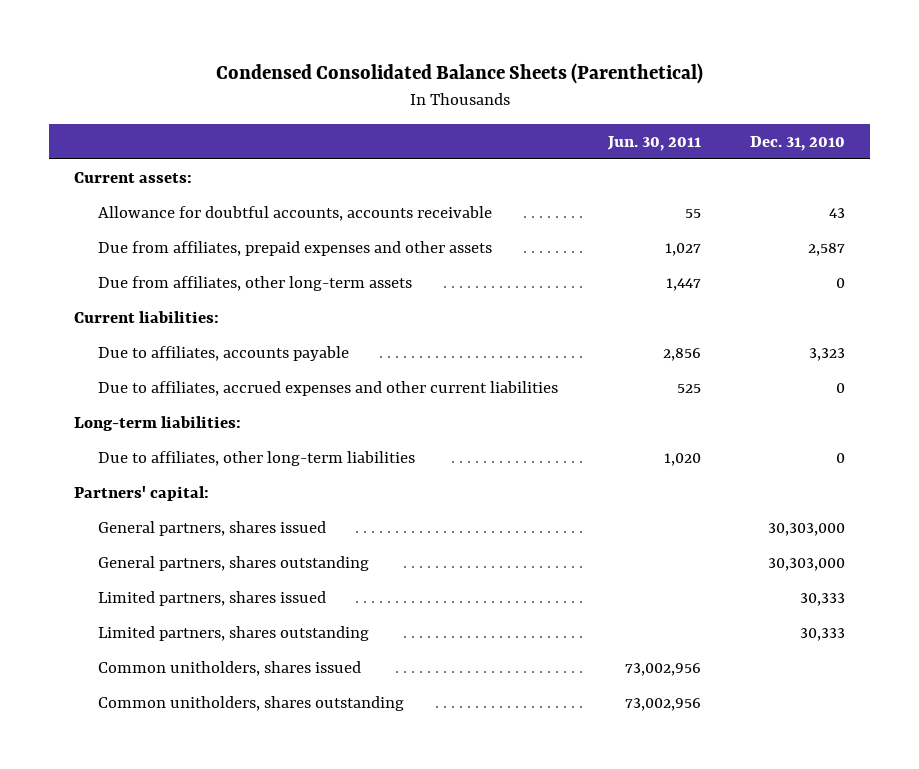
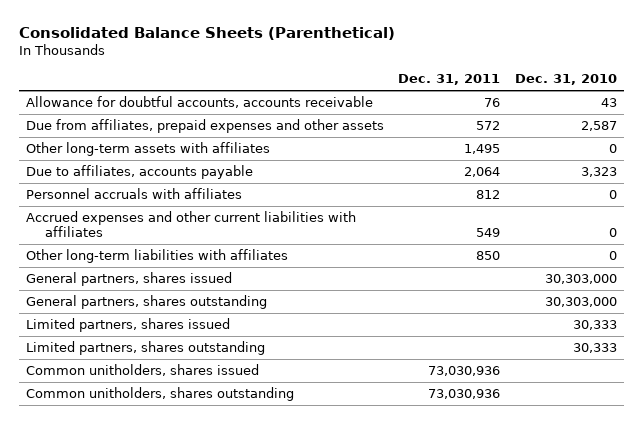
- Condensed Consolidated Balance Sheets (Parenthetical)
+ Consolidated Balance Sheets (Parenthetical)
- | Jun. 30, 2011 | Dec. 31, 2010
+ | Dec. 31, 2011 | Dec. 31, 2010
- Current assets:
- Due from affiliates, other long-term assets | 1,447 | 0
- Current liabilities:
+ Other long-term assets with affiliates | 1,495 | 0
- Due to affiliates, accrued expenses and other current liabilities | 525 | 0
- Long-term liabilities:
- Due to affiliates, other long-term liabilities | 1,020 | 0
- Partners' capital:
+ Personnel accruals with affiliates | 812 | 0
+ Accrued expenses and other current liabilities with affiliates | 549 | 0
+ Other long-term liabilities with affiliates | 850 | 0

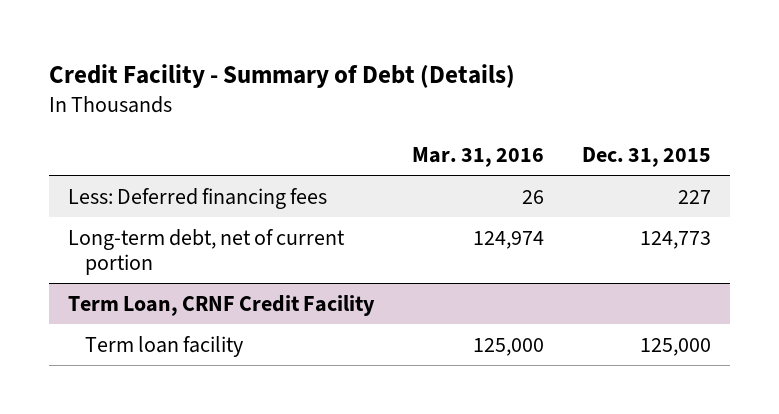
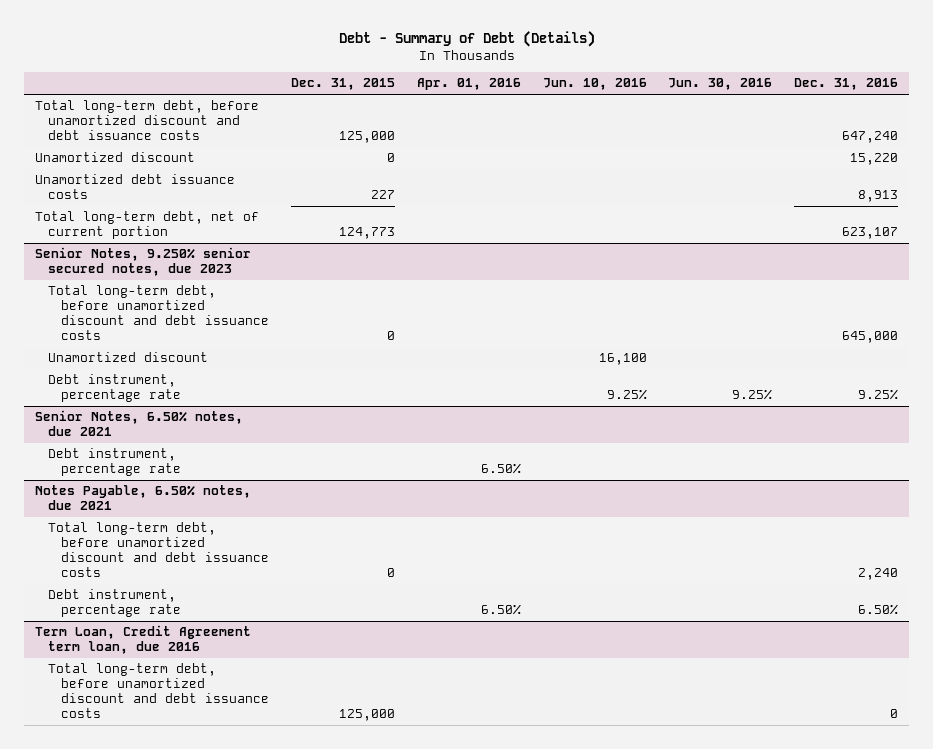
- Credit Facility - Summary of Debt (Details)
+ Debt - Summary of Debt (Details)
- | Mar. 31, 2016 | Dec. 31, 2015
+ | Dec. 31, 2015 | Apr. 01, 2016 | Jun. 10, 2016 | Jun. 30, 2016 | Dec. 31, 2016
- Less: Deferred financing fees | 26 | 227
- Long-term debt, net of current portion | 124,974 | 124,773
- Term Loan, CRNF Credit Facility
- Term loan facility | 125,000 | 125,000
+ Total long-term debt, before unamortized discount and debt issuance costs | 125,000 | | | | 647,240
+ Unamortized discount | 0 | | | | 15,220
+ Unamortized debt issuance costs | 227 | | | | 8,913
+ Total long-term debt, net of current portion | 124,773 | | | | 623,107
+ Senior Notes, 9.250% senior secured notes, due 2023
+ Total long-term debt, before unamortized discount and debt issuance costs | 0 | | | | 645,000
+ Unamortized discount | | | 16,100 | |
+ Debt instrument, percentage rate | | | 9.25% | 9.25% | 9.25%
+ Senior Notes, 6.50% notes, due 2021
+ Debt instrument, percentage rate | | 6.50% | | |
+ Notes Payable, 6.50% notes, due 2021
+ Total long-term debt, before unamortized discount and debt issuance costs | 0 | | | | 2,240
+ Debt instrument, percentage rate | | 6.50% | | | 6.50%
+ Term Loan, Credit Agreement term loan, due 2016
+ Total long-term debt, before unamortized discount and debt issuance costs | 125,000 | | | | 0

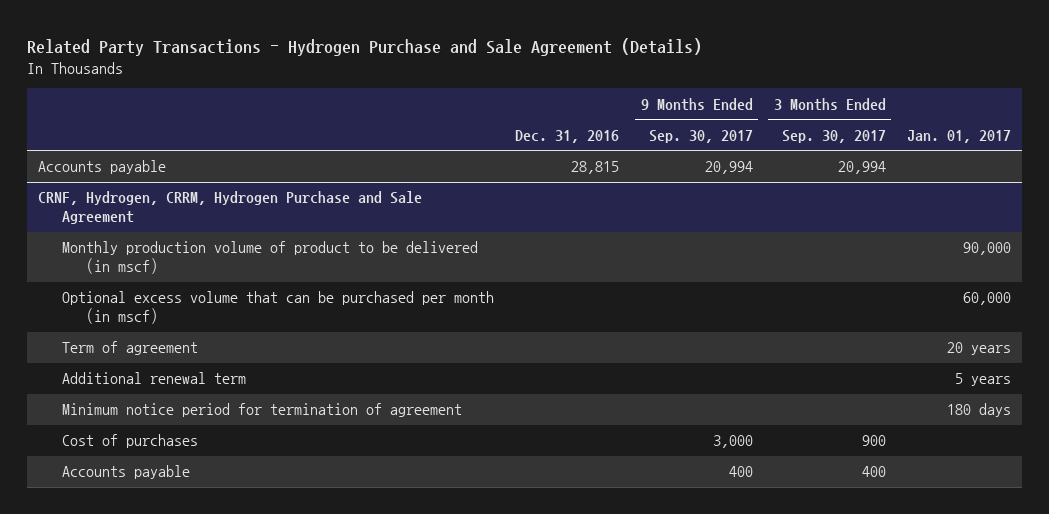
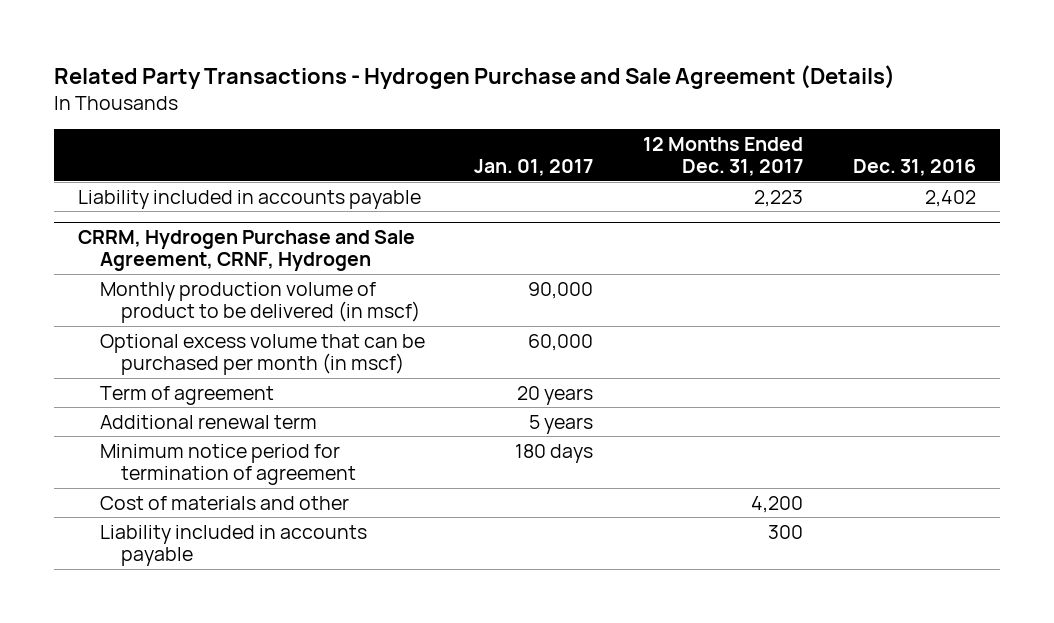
- | Dec. 31, 2016 | 9 Months Ended Sep. 30, 2017 | 3 Months Ended Sep. 30, 2017 | Jan. 01, 2017
+ | Jan. 01, 2017 | 12 Months Ended Dec. 31, 2017 | Dec. 31, 2016
- Accounts payable | 28,815 | 20,994 | 20,994 |
- CRNF, Hydrogen, CRRM, Hydrogen Purchase and Sale Agreement
+ Liability included in accounts payable | | 2,223 | 2,402
+ CRRM, Hydrogen Purchase and Sale Agreement, CRNF, Hydrogen
- Cost of purchases | | 3,000 | 900 |
- Accounts payable | | 400 | 400 |
+ Cost of materials and other | | 4,200 |
+ Liability included in accounts payable | | 300 |

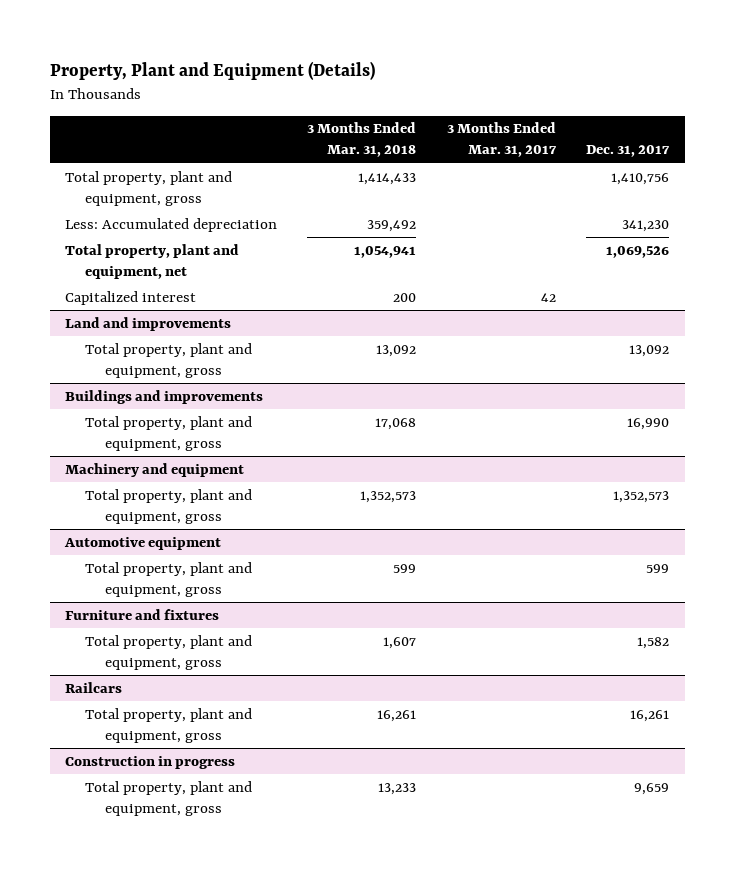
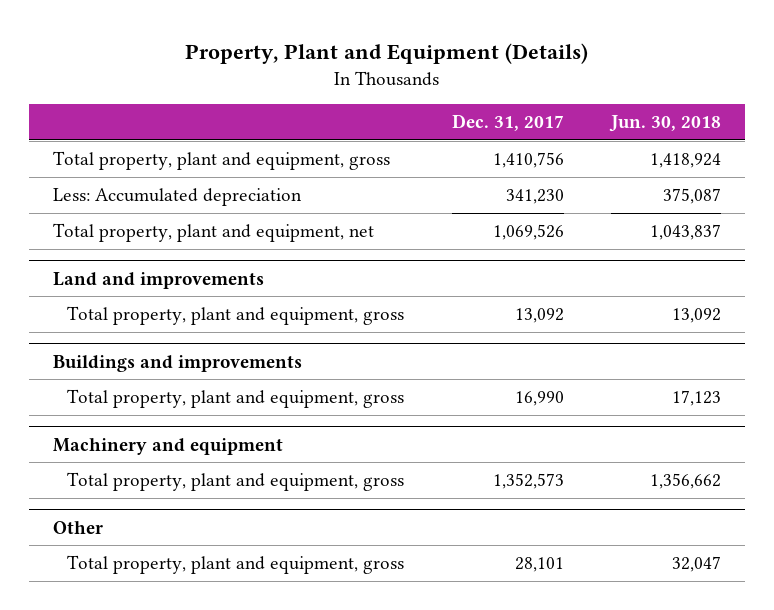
- | 3 Months Ended Mar. 31, 2018 | 3 Months Ended Mar. 31, 2017 | Dec. 31, 2017
+ | Dec. 31, 2017 | Jun. 30, 2018
- Capitalized interest | 200 | 42 |
- Automotive equipment
- Total property, plant and equipment, gross | 599 | | 599
- Furniture and fixtures
- Total property, plant and equipment, gross | 1,607 | | 1,582
- Railcars
- Total property, plant and equipment, gross | 16,261 | | 16,261
- Construction in progress
- Total property, plant and equipment, gross | 13,233 | | 9,659
+ Other
+ Total property, plant and equipment, gross | 28,101 | 32,047

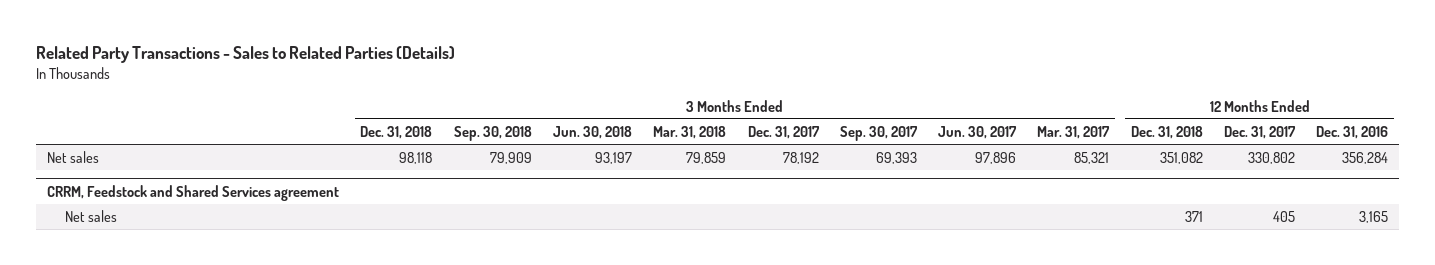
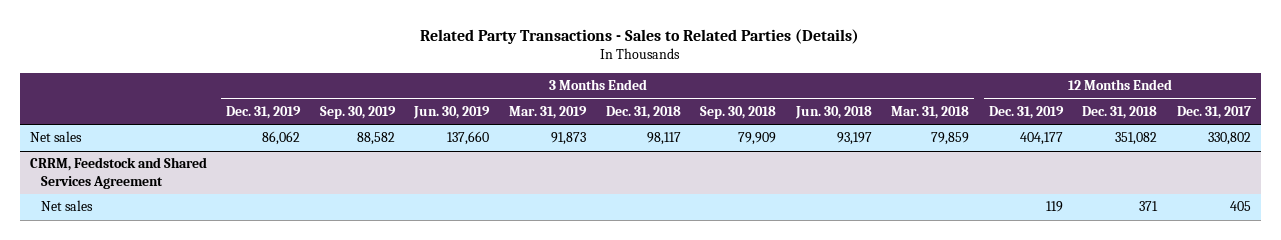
- | 3 Months Ended Dec. 31, 2018 | 3 Months Ended Sep. 30, 2018 | 3 Months Ended Jun. 30, 2018 | 3 Months Ended Mar. 31, 2018 | 3 Months Ended Dec. 31, 2017 | 3 Months Ended Sep. 30, 2017 | 3 Months Ended Jun. 30, 2017 | 3 Months Ended Mar. 31, 2017 | 12 Months Ended Dec. 31, 2018 | 12 Months Ended Dec. 31, 2017 | 12 Months Ended Dec. 31, 2016
+ | 3 Months Ended Dec. 31, 2019 | 3 Months Ended Sep. 30, 2019 | 3 Months Ended Jun. 30, 2019 | 3 Months Ended Mar. 31, 2019 | 3 Months Ended Dec. 31, 2018 | 3 Months Ended Sep. 30, 2018 | 3 Months Ended Jun. 30, 2018 | 3 Months Ended Mar. 31, 2018 | 12 Months Ended Dec. 31, 2019 | 12 Months Ended Dec. 31, 2018 | 12 Months Ended Dec. 31, 2017
- Net sales | 98,118 | 79,909 | 93,197 | 79,859 | 78,192 | 69,393 | 97,896 | 85,321 | 351,082 | 330,802 | 356,284
- CRRM, Feedstock and Shared Services agreement
+ Net sales | 86,062 | 88,582 | 137,660 | 91,873 | 98,117 | 79,909 | 93,197 | 79,859 | 404,177 | 351,082 | 330,802
+ CRRM, Feedstock and Shared Services Agreement

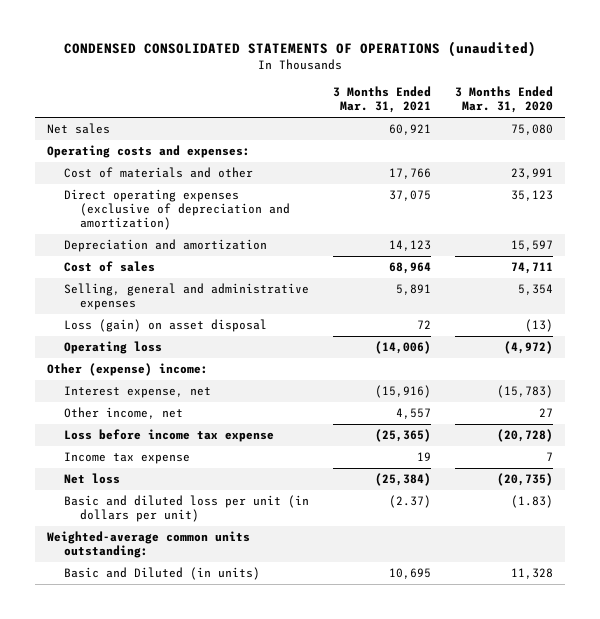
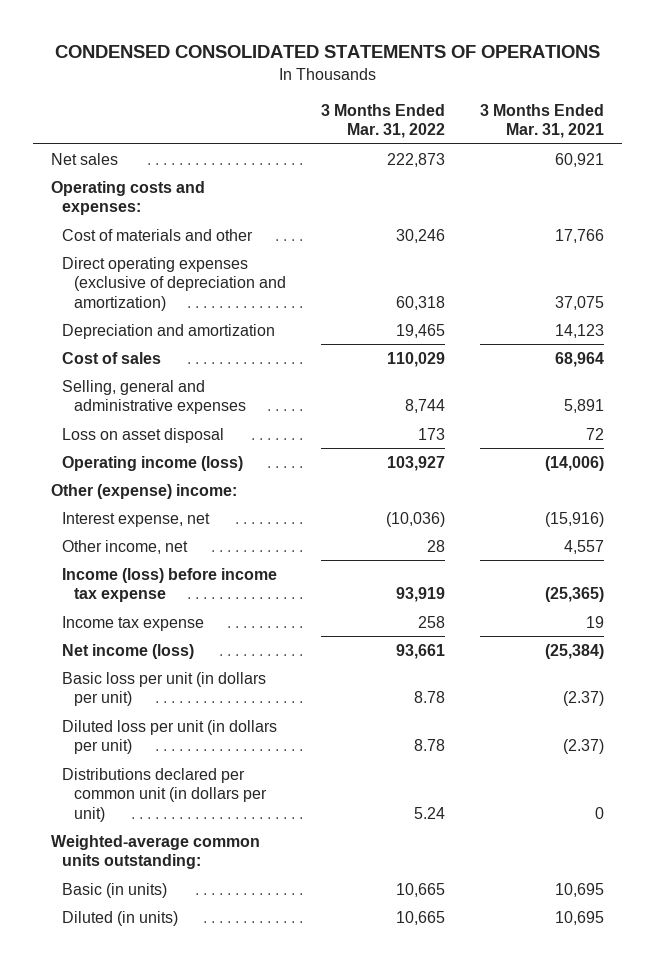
- CONDENSED CONSOLIDATED STATEMENTS OF OPERATIONS (unaudited)
+ CONDENSED CONSOLIDATED STATEMENTS OF OPERATIONS
- | 3 Months Ended Mar. 31, 2021 | 3 Months Ended Mar. 31, 2020
+ | 3 Months Ended Mar. 31, 2022 | 3 Months Ended Mar. 31, 2021
- Loss (gain) on asset disposal | 72 | (13)
- Operating loss | (14,006) | (4,972)
+ Loss on asset disposal | 173 | 72
+ Operating income (loss) | 103,927 | (14,006)
- Loss before income tax expense | (25,365) | (20,728)
+ Income (loss) before income tax expense | 93,919 | (25,365)
- Net loss | (25,384) | (20,735)
- Basic and diluted loss per unit (in dollars per unit) | (2.37) | (1.83)
+ Net income (loss) | 93,661 | (25,384)
+ Basic loss per unit (in dollars per unit) | 8.78 | (2.37)
+ Diluted loss per unit (in dollars per unit) | 8.78 | (2.37)
+ Distributions declared per common unit (in dollars per unit) | 5.24 | 0
- Basic and Diluted (in units) | 10,695 | 11,328
+ Basic (in units) | 10,665 | 10,695
+ Diluted (in units) | 10,665 | 10,695

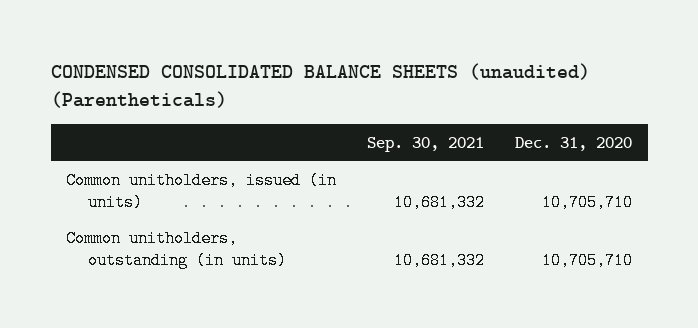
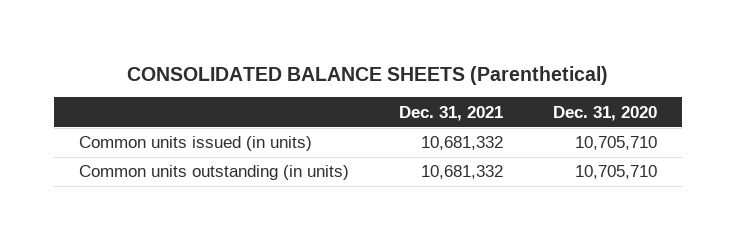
- CONDENSED CONSOLIDATED BALANCE SHEETS (unaudited) (Parentheticals)
+ CONSOLIDATED BALANCE SHEETS (Parenthetical)
- | Sep. 30, 2021 | Dec. 31, 2020
+ | Dec. 31, 2021 | Dec. 31, 2020
- Common unitholders, issued (in units) | 10,681,332 | 10,705,710
- Common unitholders, outstanding (in units) | 10,681,332 | 10,705,710
+ Common units issued (in units) | 10,681,332 | 10,705,710
+ Common units outstanding (in units) | 10,681,332 | 10,705,710

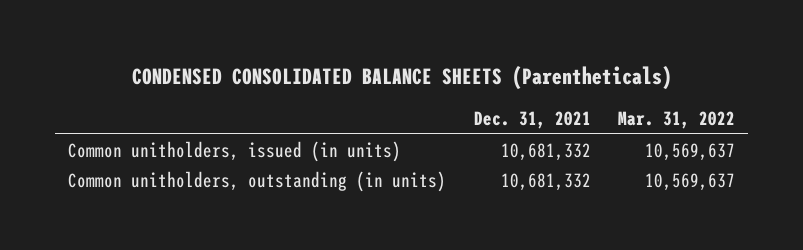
- CONSOLIDATED BALANCE SHEETS (Parenthetical)
+ CONDENSED CONSOLIDATED BALANCE SHEETS (Parentheticals)
- | Dec. 31, 2021 | Dec. 31, 2020
+ | Dec. 31, 2021 | Mar. 31, 2022
- Common units issued (in units) | 10,681,332 | 10,705,710
- Common units outstanding (in units) | 10,681,332 | 10,705,710
+ Common unitholders, issued (in units) | 10,681,332 | 10,569,637
+ Common unitholders, outstanding (in units) | 10,681,332 | 10,569,637

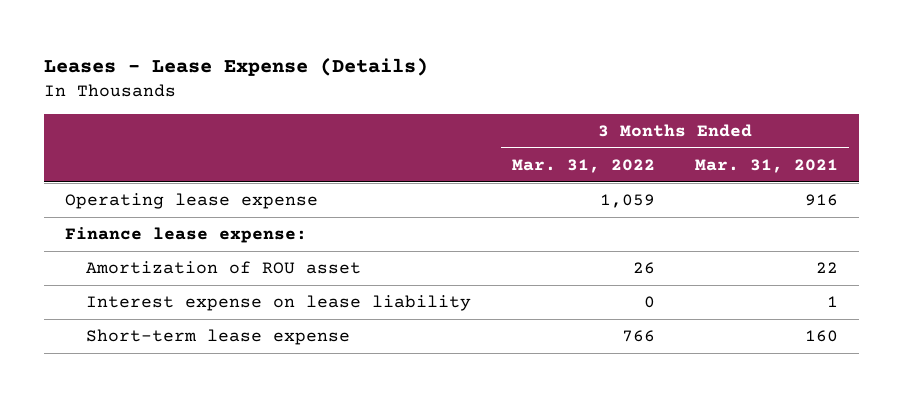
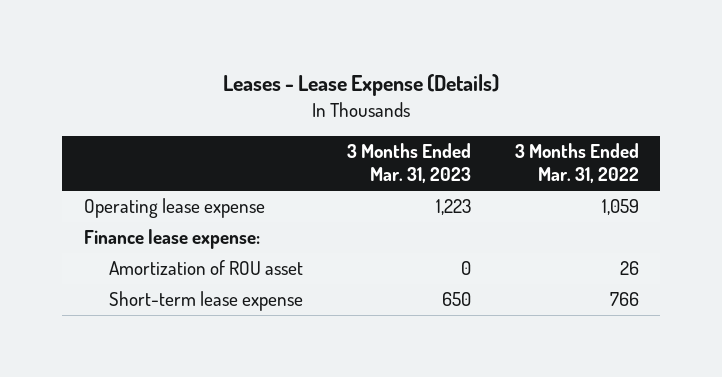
- | 3 Months Ended Mar. 31, 2022 | 3 Months Ended Mar. 31, 2021
+ | 3 Months Ended Mar. 31, 2023 | 3 Months Ended Mar. 31, 2022
- Interest expense on lease liability | 0 | 1

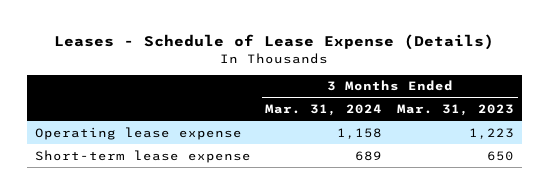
- Leases - Lease Expense (Details)
+ Leases - Schedule of Lease Expense (Details)
- | 3 Months Ended Mar. 31, 2023 | 3 Months Ended Mar. 31, 2022
+ | 3 Months Ended Mar. 31, 2024 | 3 Months Ended Mar. 31, 2023
- Finance lease expense:
- Amortization of ROU asset | 0 | 26

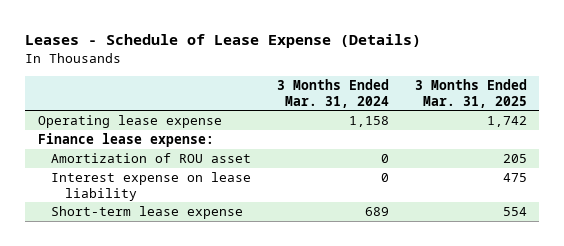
- | 3 Months Ended Mar. 31, 2024 | 3 Months Ended Mar. 31, 2023
+ | 3 Months Ended Mar. 31, 2024 | 3 Months Ended Mar. 31, 2025
+ Finance lease expense:
+ Amortization of ROU asset | 0 | 205
+ Interest expense on lease liability | 0 | 475

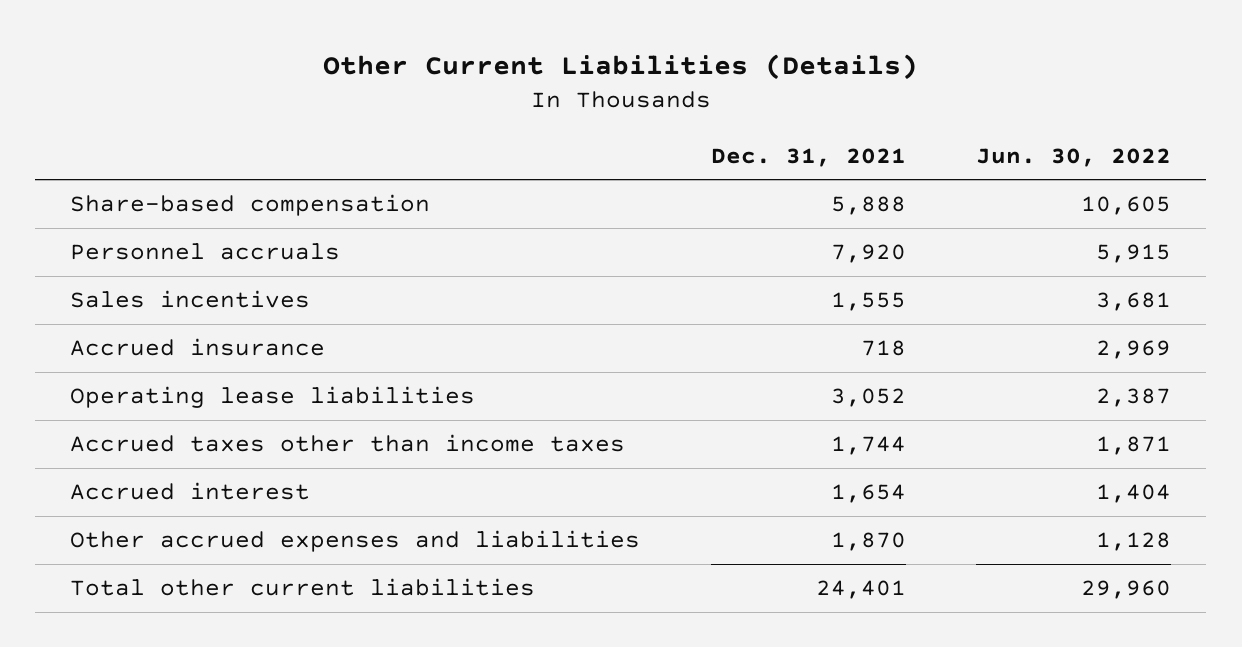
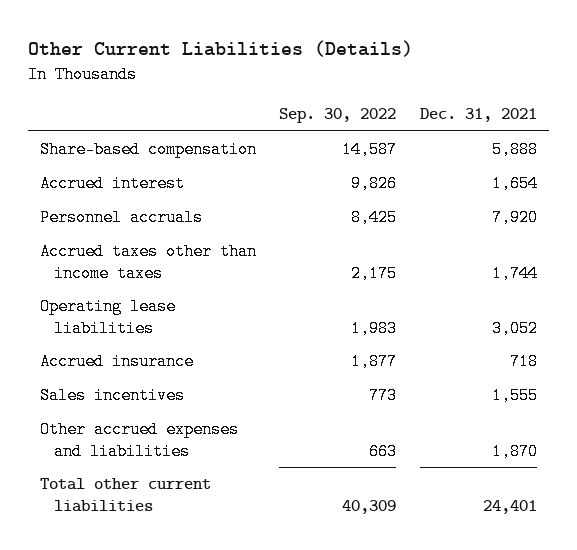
- | Dec. 31, 2021 | Jun. 30, 2022
+ | Sep. 30, 2022 | Dec. 31, 2021
moved up: Accrued interest | 9,826 | 1,654
moved down: Operating lease liabilities | 1,983 | 3,052
moved down: Accrued insurance | 1,877 | 718
moved down: Sales incentives | 773 | 1,555

